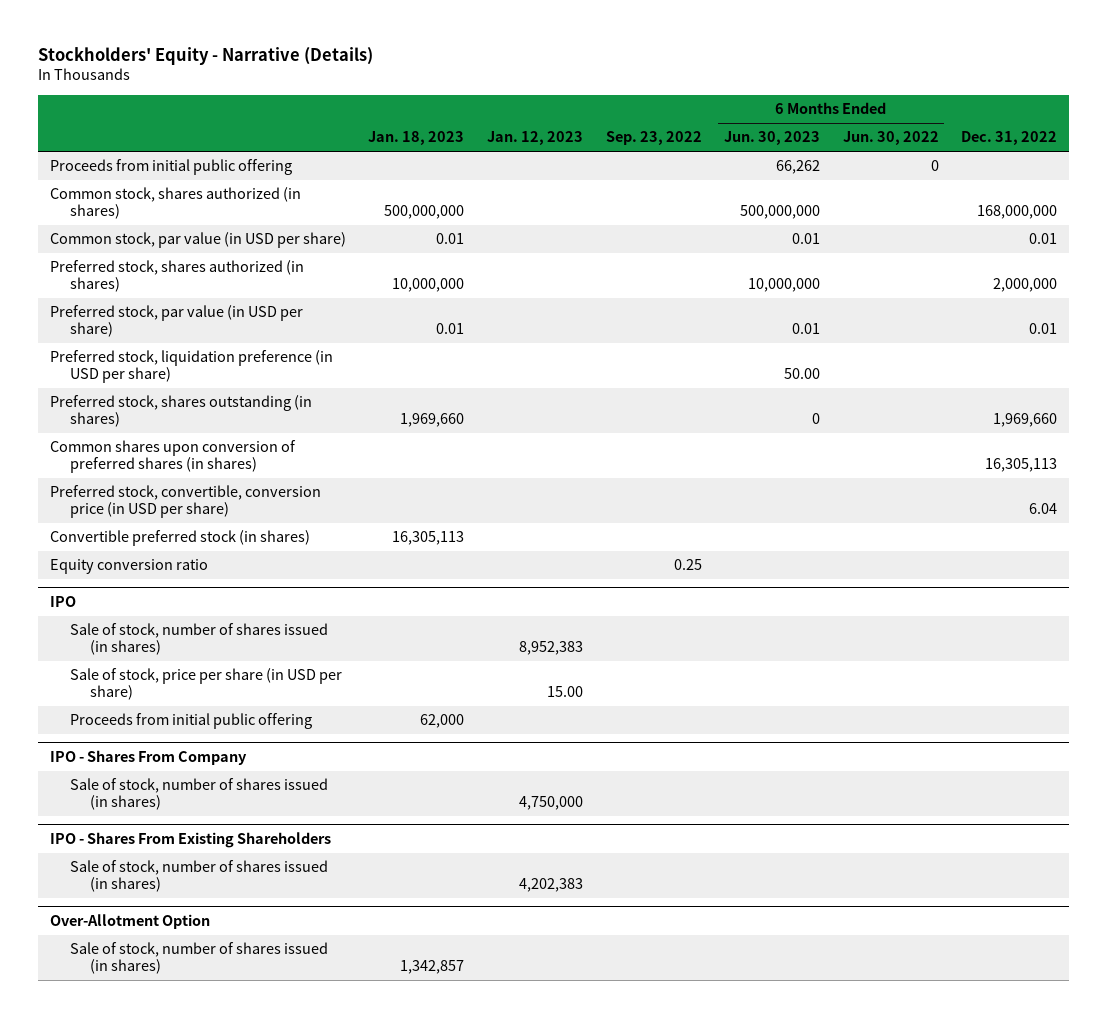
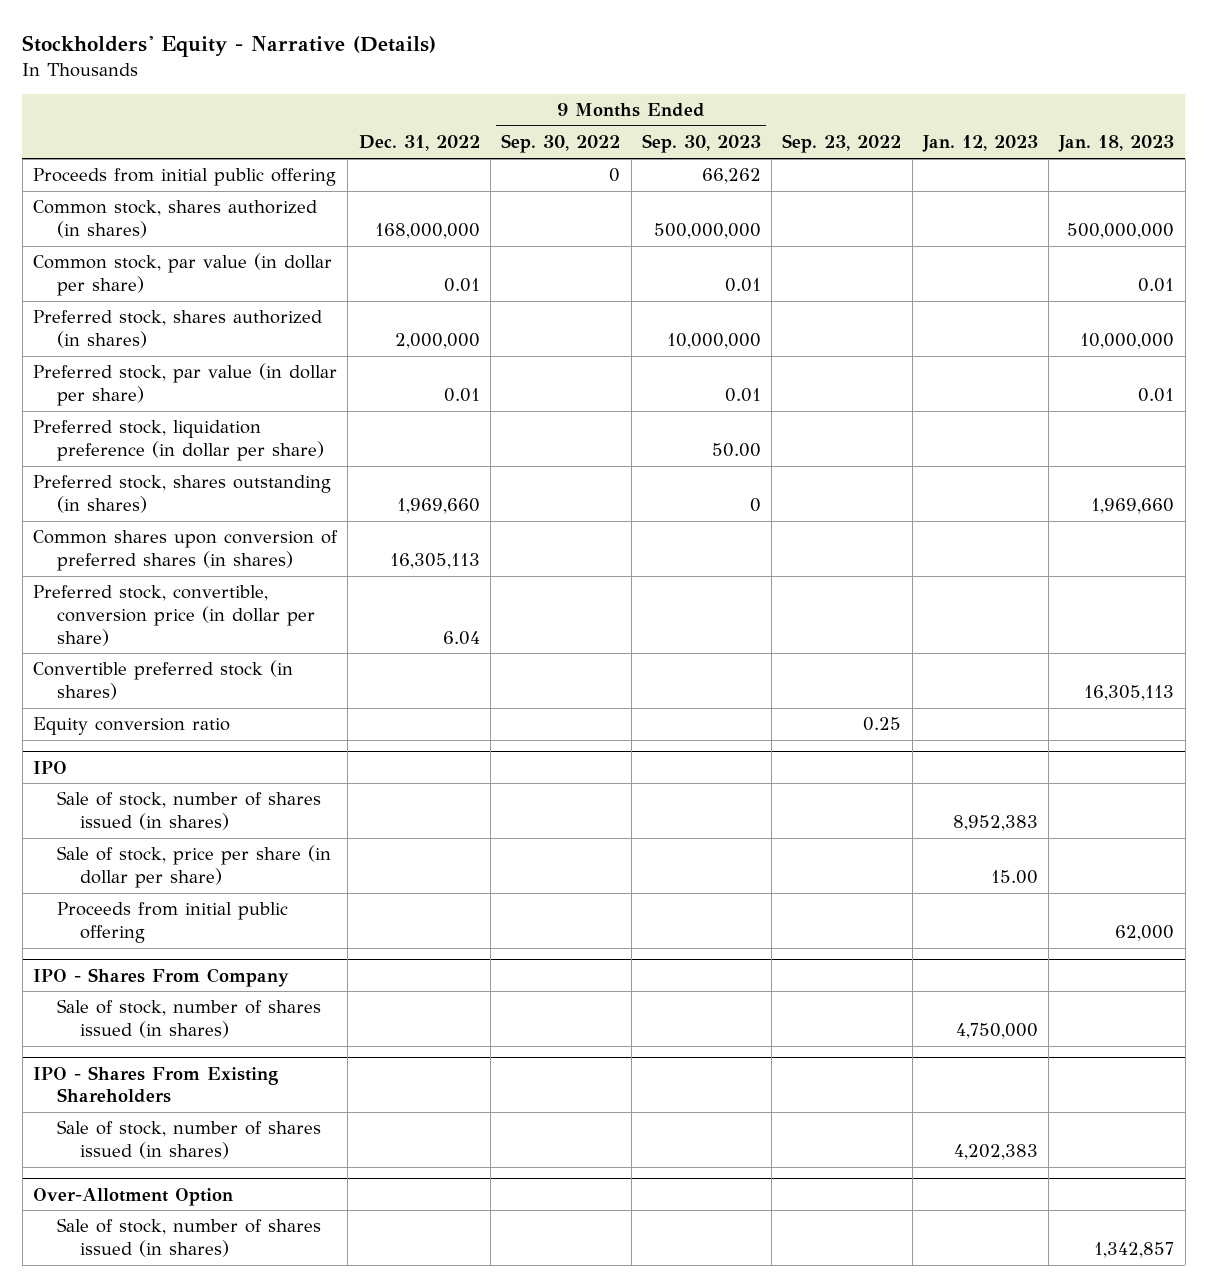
- | Jan. 18, 2023 | Jan. 12, 2023 | Sep. 23, 2022 | 6 Months Ended Jun. 30, 2023 | 6 Months Ended Jun. 30, 2022 | Dec. 31, 2022
+ | Dec. 31, 2022 | 9 Months Ended Sep. 30, 2022 | 9 Months Ended Sep. 30, 2023 | Sep. 23, 2022 | Jan. 12, 2023 | Jan. 18, 2023
- Common stock, par value (in USD per share) | 0.01 | | | 0.01 | | 0.01
+ Common stock, par value (in dollar per share) | 0.01 | | 0.01 | | | 0.01
- Preferred stock, par value (in USD per share) | 0.01 | | | 0.01 | | 0.01
- Preferred stock, liquidation preference (in USD per share) | | | | 50.00 | |
+ Preferred stock, par value (in dollar per share) | 0.01 | | 0.01 | | | 0.01
+ Preferred stock, liquidation preference (in dollar per share) | | | 50.00 | | |
- Preferred stock, convertible, conversion price (in USD per share) | | | | | | 6.04
+ Preferred stock, convertible, conversion price (in dollar per share) | 6.04 | | | | |
@ IPO
- Sale of stock, price per share (in USD per share) | | 15.00 | | | |
+ Sale of stock, price per share (in dollar per share) | | | | | 15.00 |

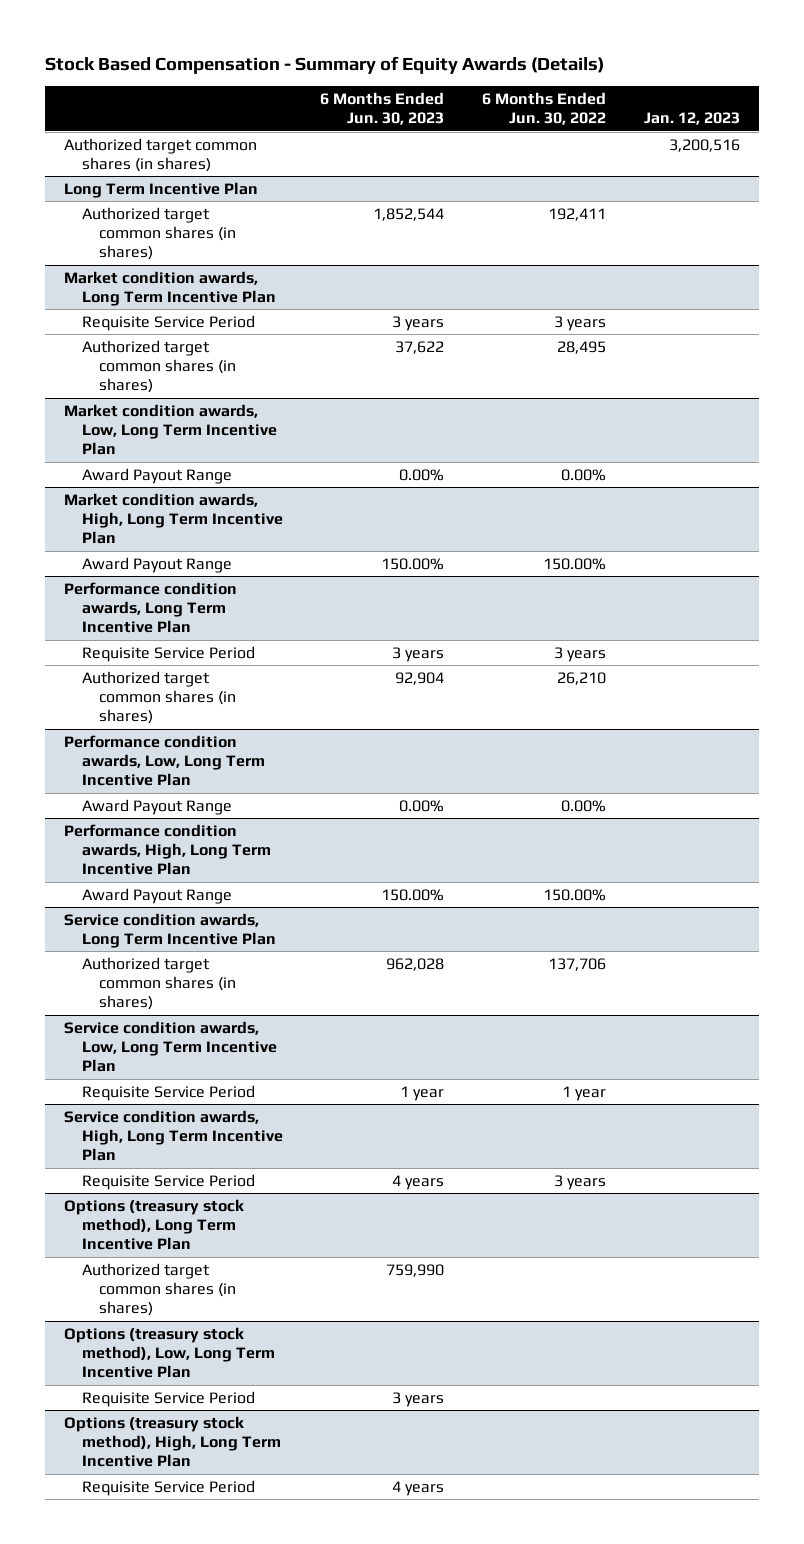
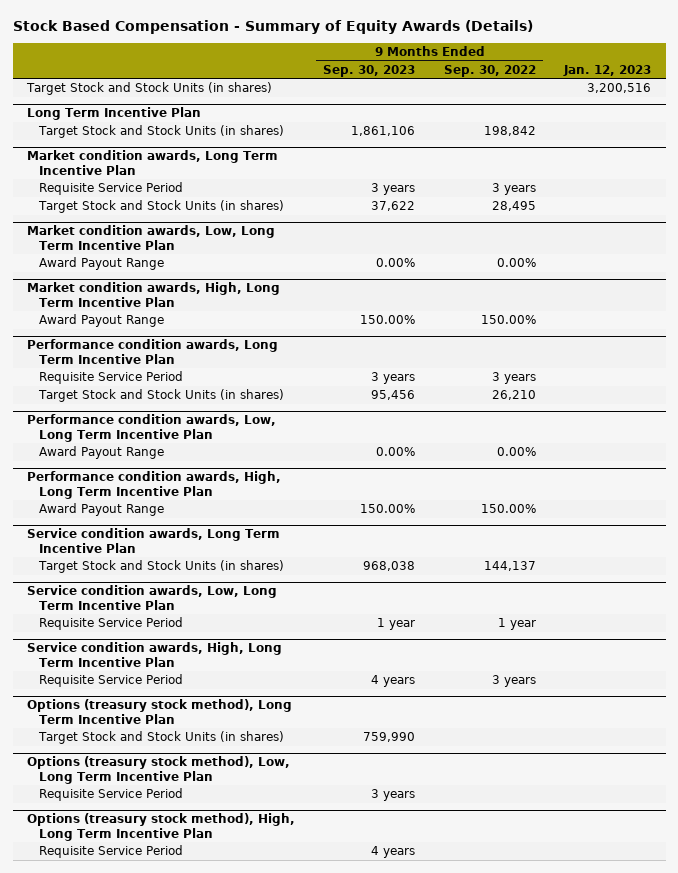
- | 6 Months Ended Jun. 30, 2023 | 6 Months Ended Jun. 30, 2022 | Jan. 12, 2023
+ | 9 Months Ended Sep. 30, 2023 | 9 Months Ended Sep. 30, 2022 | Jan. 12, 2023
- Authorized target common shares (in shares) | | | 3,200,516
+ Target Stock and Stock Units (in shares) | | | 3,200,516
@ Long Term Incentive Plan
- Authorized target common shares (in shares) | 1,852,544 | 192,411 |
+ Target Stock and Stock Units (in shares) | 1,861,106 | 198,842 |
@ Market condition awards, Long Term Incentive Plan
- Authorized target common shares (in shares) | 37,622 | 28,495 |
+ Target Stock and Stock Units (in shares) | 37,622 | 28,495 |
@ Performance condition awards, Long Term Incentive Plan
- Authorized target common shares (in shares) | 92,904 | 26,210 |
+ Target Stock and Stock Units (in shares) | 95,456 | 26,210 |
@ Service condition awards, Long Term Incentive Plan
- Authorized target common shares (in shares) | 962,028 | 137,706 |
+ Target Stock and Stock Units (in shares) | 968,038 | 144,137 |
@ Options (treasury stock method), Long Term Incentive Plan
- Authorized target common shares (in shares) | 759,990 | |
+ Target Stock and Stock Units (in shares) | 759,990 | |

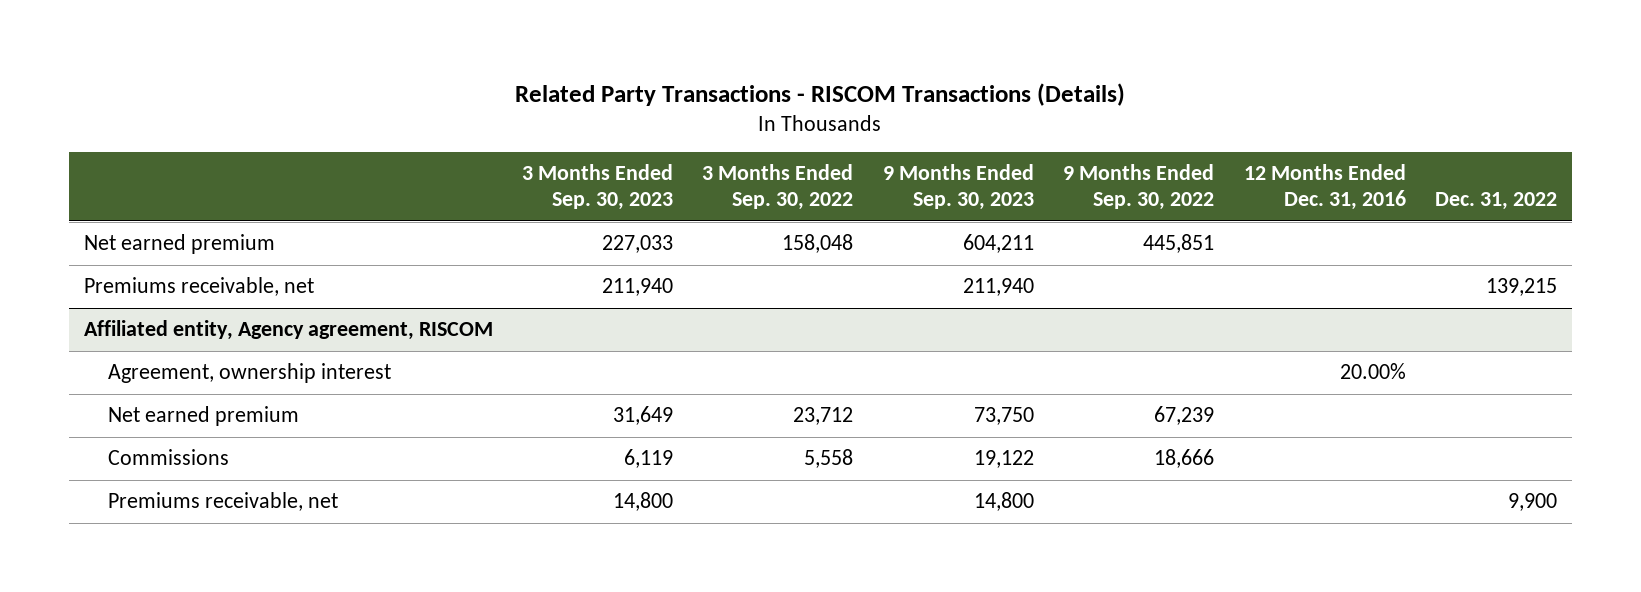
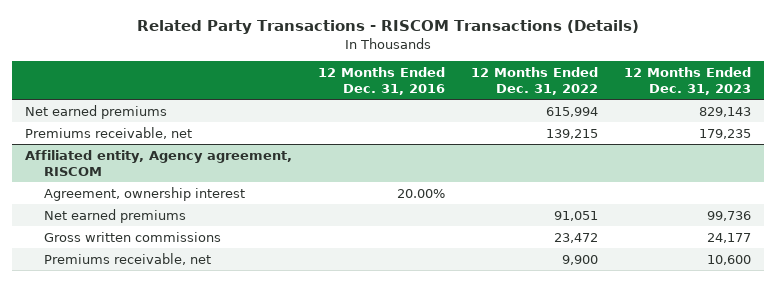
- | 3 Months Ended Sep. 30, 2023 | 3 Months Ended Sep. 30, 2022 | 9 Months Ended Sep. 30, 2023 | 9 Months Ended Sep. 30, 2022 | 12 Months Ended Dec. 31, 2016 | Dec. 31, 2022
+ | 12 Months Ended Dec. 31, 2016 | 12 Months Ended Dec. 31, 2022 | 12 Months Ended Dec. 31, 2023
- Net earned premium | 227,033 | 158,048 | 604,211 | 445,851 | |
+ Net earned premiums | | 615,994 | 829,143
@ Affiliated entity, Agency agreement, RISCOM
- Net earned premium | 31,649 | 23,712 | 73,750 | 67,239 | |
- Commissions | 6,119 | 5,558 | 19,122 | 18,666 | |
+ Net earned premiums | | 91,051 | 99,736
+ Gross written commissions | | 23,472 | 24,177

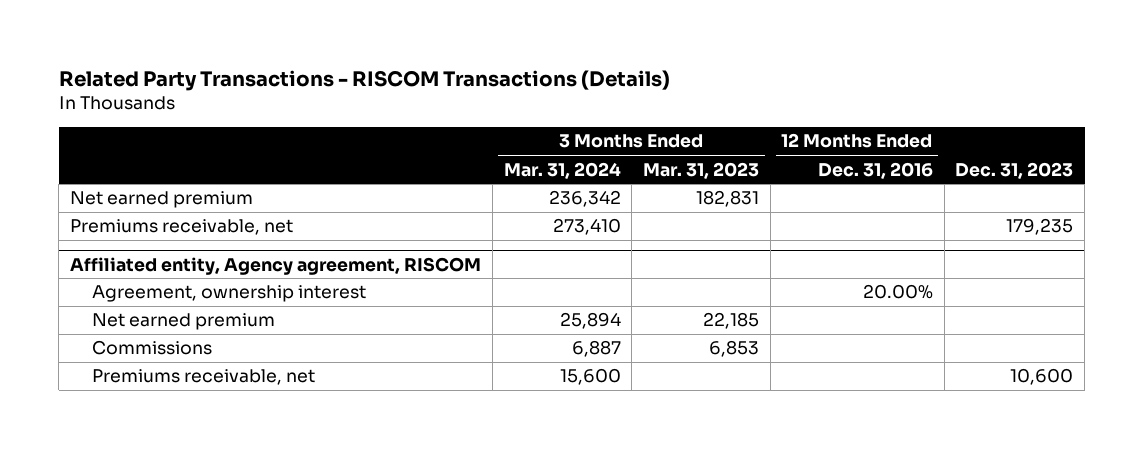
- | 12 Months Ended Dec. 31, 2016 | 12 Months Ended Dec. 31, 2022 | 12 Months Ended Dec. 31, 2023
+ | 3 Months Ended Mar. 31, 2024 | 3 Months Ended Mar. 31, 2023 | 12 Months Ended Dec. 31, 2016 | Dec. 31, 2023
- Net earned premiums | | 615,994 | 829,143
+ Net earned premium | 236,342 | 182,831 | |
@ Affiliated entity, Agency agreement, RISCOM
- Net earned premiums | | 91,051 | 99,736
- Gross written commissions | | 23,472 | 24,177
+ Net earned premium | 25,894 | 22,185 | |
+ Commissions | 6,887 | 6,853 | |

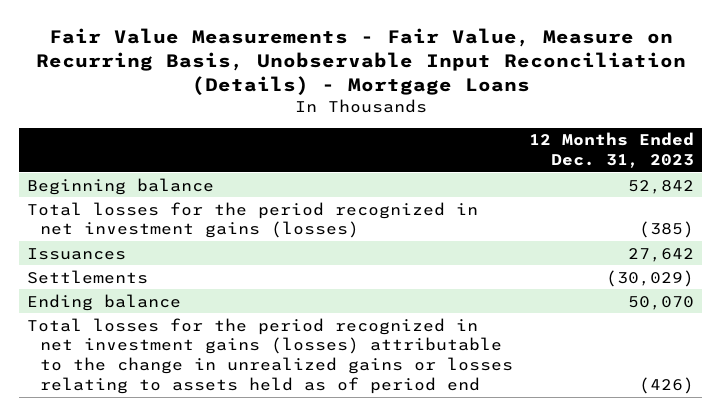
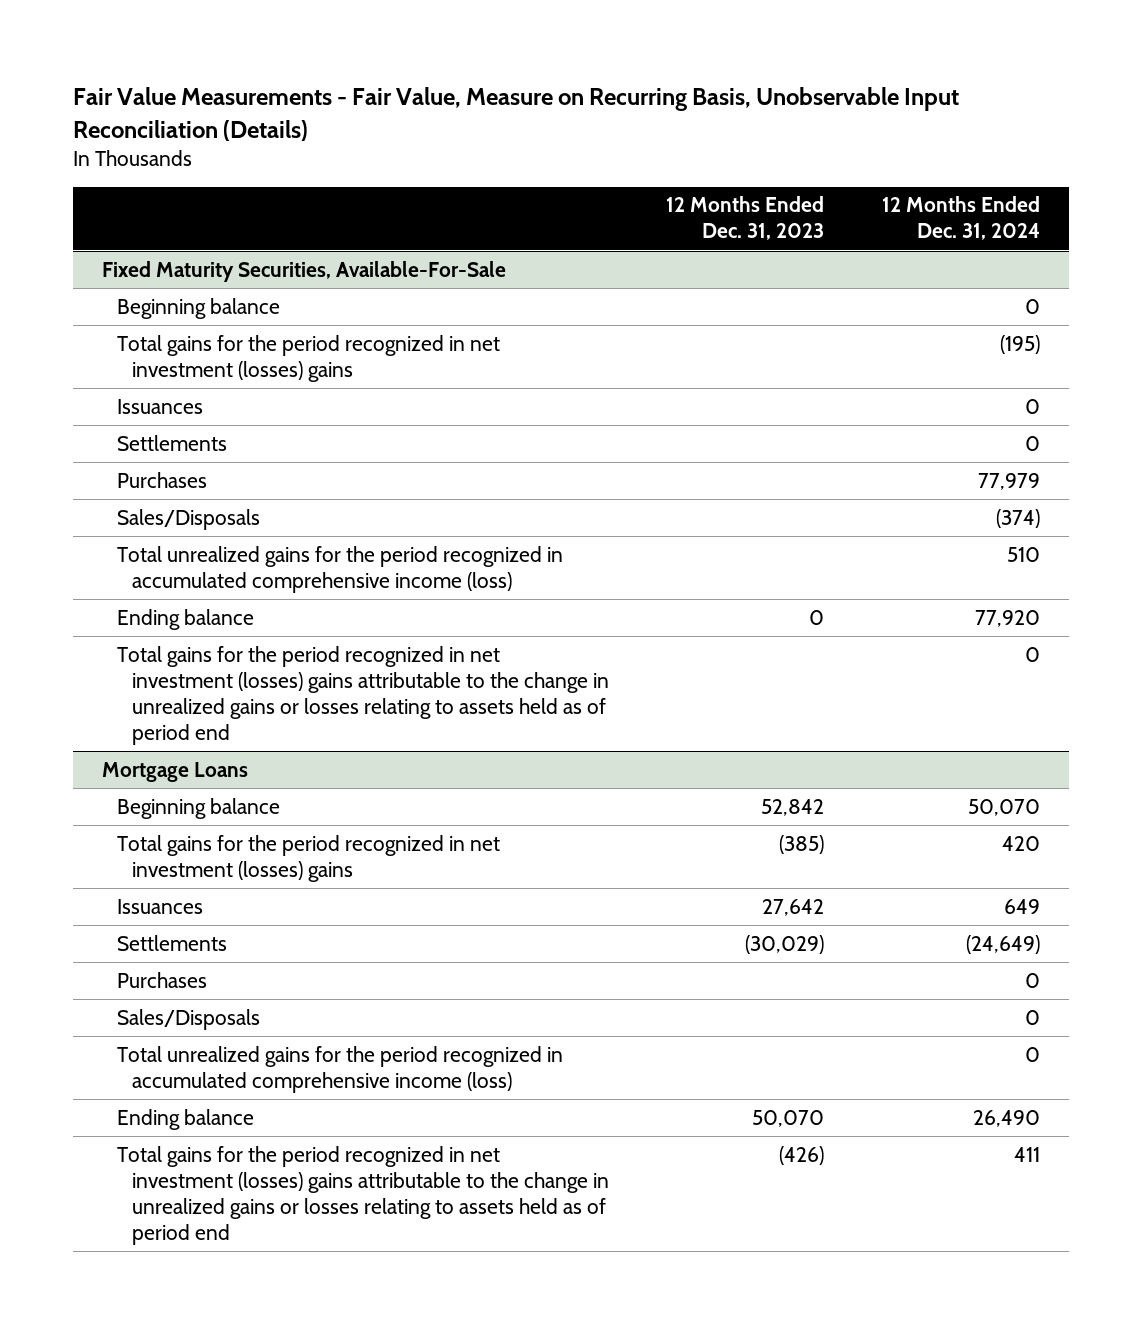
- Fair Value Measurements - Fair Value, Measure on Recurring Basis, Unobservable Input Reconciliation (Details) - Mortgage Loans
+ Fair Value Measurements - Fair Value, Measure on Recurring Basis, Unobservable Input Reconciliation (Details)
- | 12 Months Ended Dec. 31, 2023
+ | 12 Months Ended Dec. 31, 2023 | 12 Months Ended Dec. 31, 2024
+ Fixed Maturity Securities, Available-For-Sale
+ Beginning balance | | 0
+ Total gains for the period recognized in net investment (losses) gains | | (195)
+ Issuances | | 0
+ Settlements | | 0
+ Purchases | | 77,979
+ Sales/Disposals | | (374)
+ Total unrealized gains for the period recognized in accumulated comprehensive income (loss) | | 510
+ Ending balance | 0 | 77,920
+ Total gains for the period recognized in net investment (losses) gains attributable to the change in unrealized gains or losses relating to assets held as of period end | | 0
+ Mortgage Loans
- Total losses for the period recognized in net investment gains (losses) | (385)
+ Total gains for the period recognized in net investment (losses) gains | (385) | 420
+ Purchases | | 0
+ Sales/Disposals | | 0
+ Total unrealized gains for the period recognized in accumulated comprehensive income (loss) | | 0
- Total losses for the period recognized in net investment gains (losses) attributable to the change in unrealized gains or losses relating to assets held as of period end | (426)
+ Total gains for the period recognized in net investment (losses) gains attributable to the change in unrealized gains or losses relating to assets held as of period end | (426) | 411

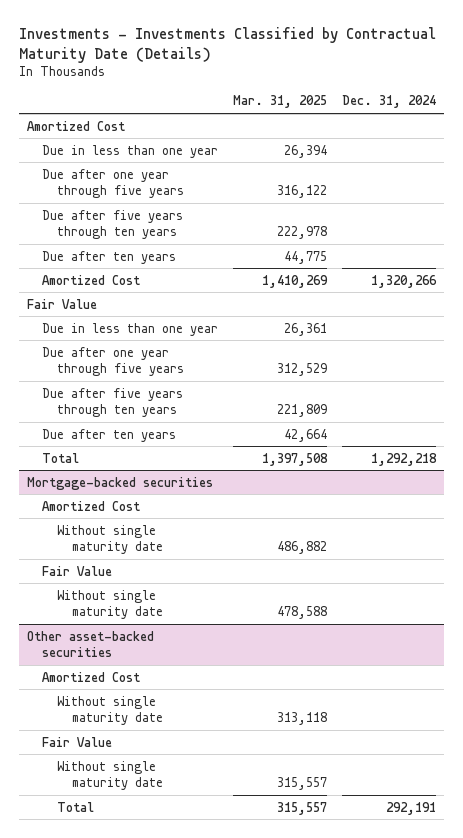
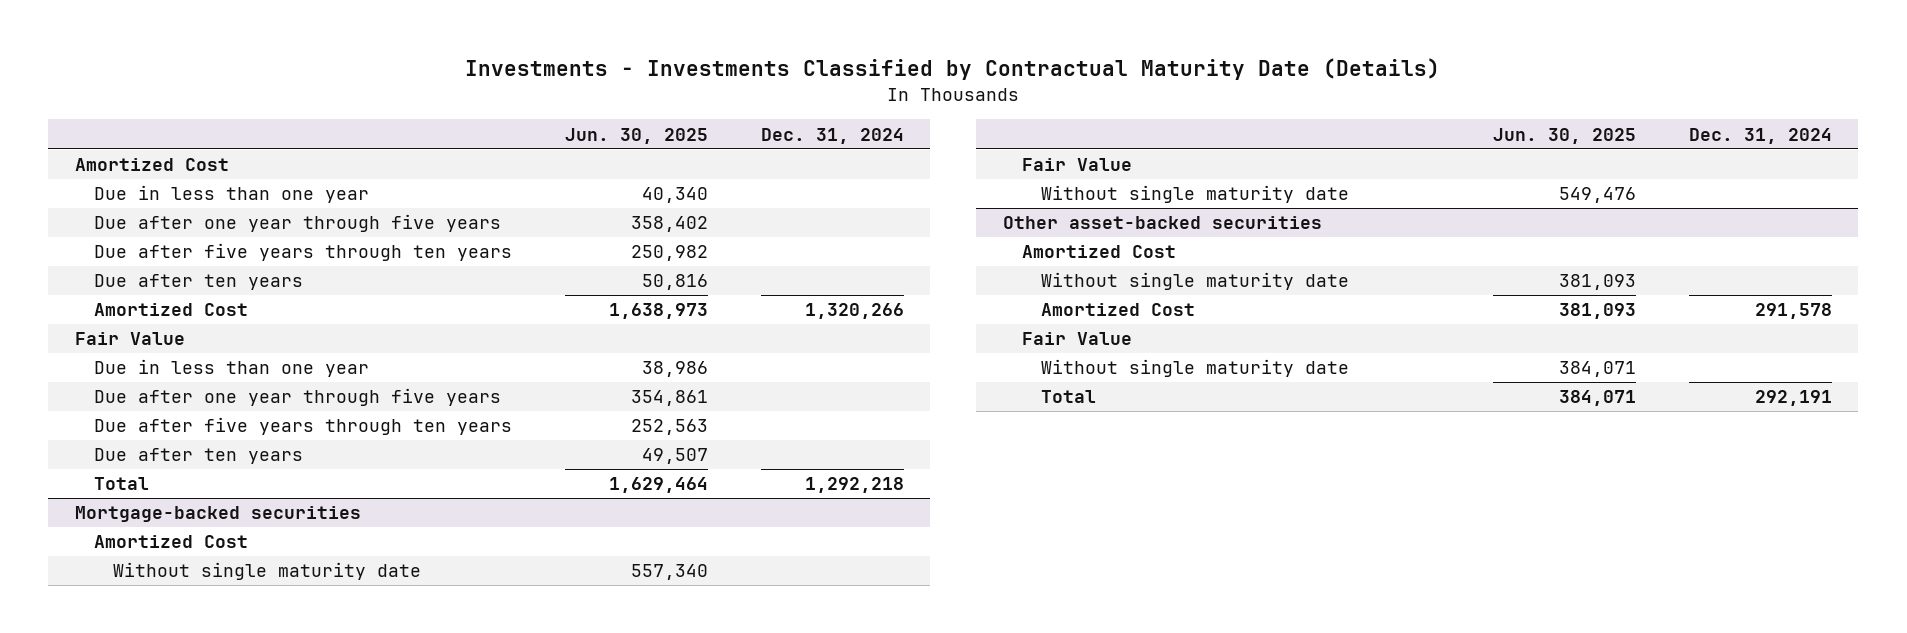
- | Mar. 31, 2025 | Dec. 31, 2024
+ | Jun. 30, 2025 | Dec. 31, 2024
@ Other asset-backed securities
+ Amortized Cost | 381,093 | 291,578

